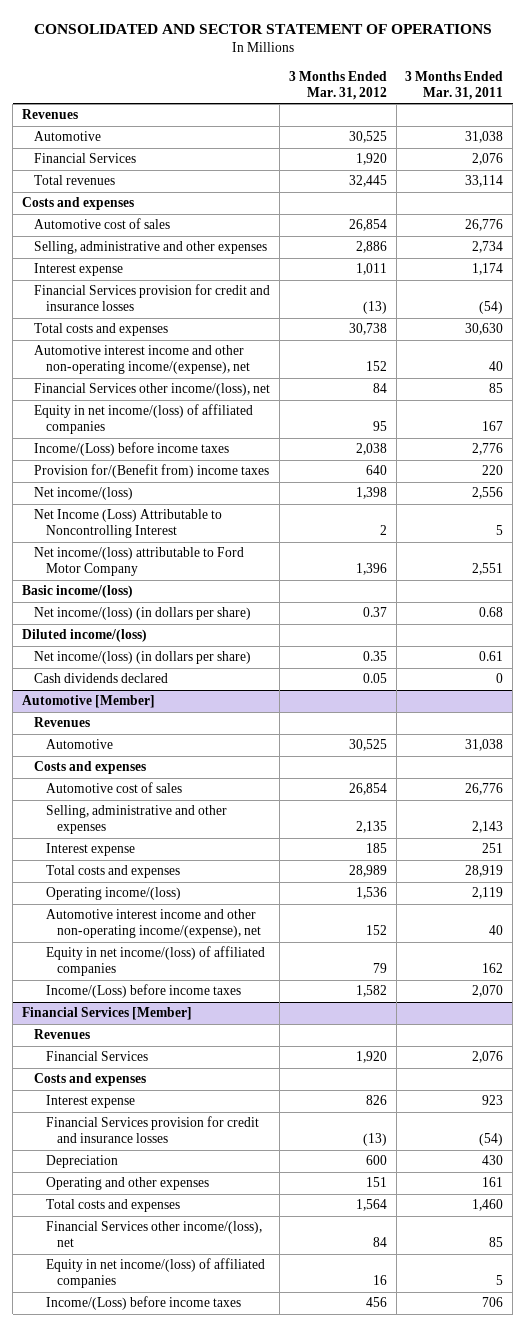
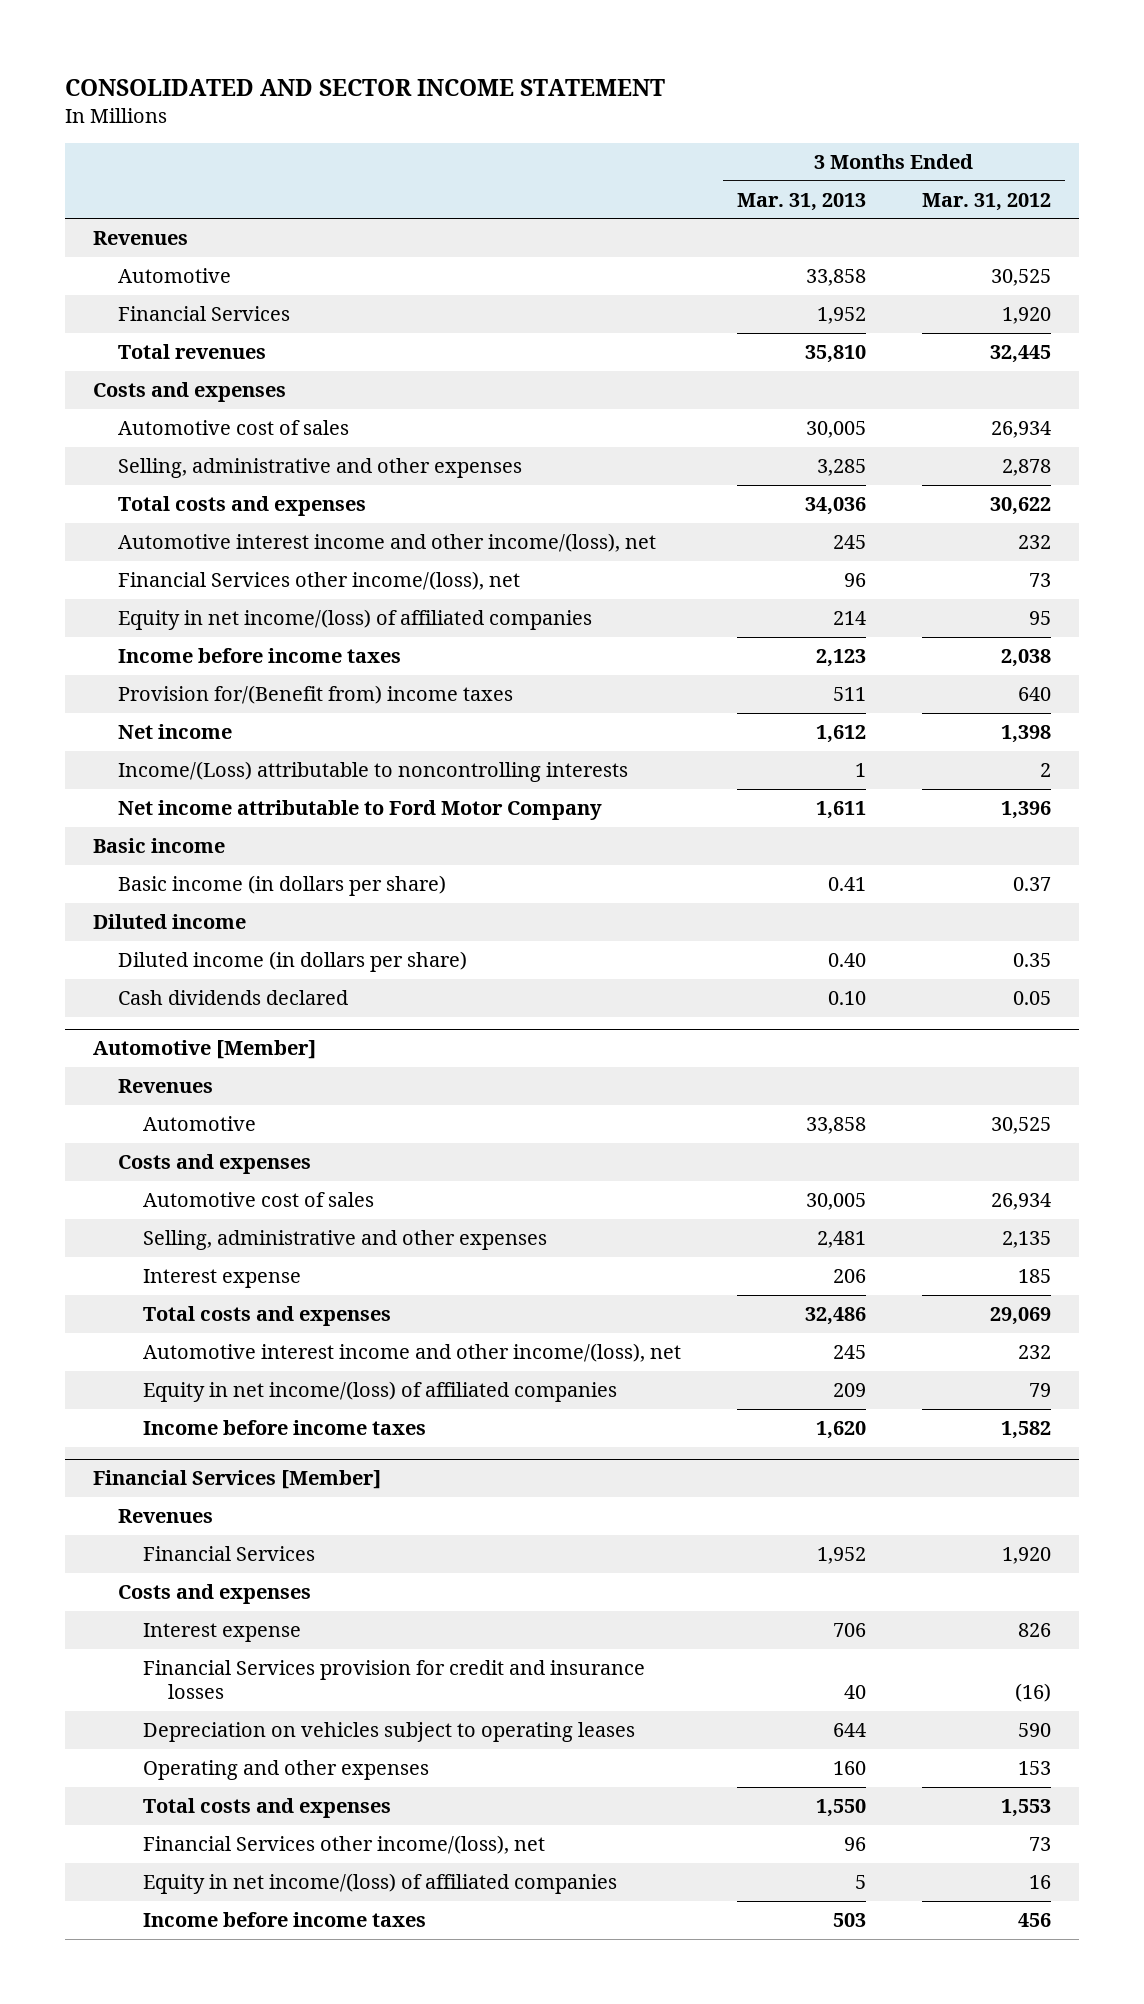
- CONSOLIDATED AND SECTOR STATEMENT OF OPERATIONS
+ CONSOLIDATED AND SECTOR INCOME STATEMENT
- | 3 Months Ended Mar. 31, 2012 | 3 Months Ended Mar. 31, 2011
+ | 3 Months Ended Mar. 31, 2013 | 3 Months Ended Mar. 31, 2012
- Automotive cost of sales | 26,854 | 26,776
- Selling, administrative and other expenses | 2,886 | 2,734
- Interest expense | 1,011 | 1,174
- Financial Services provision for credit and insurance losses | (13) | (54)
- Total costs and expenses | 30,738 | 30,630
- Automotive interest income and other non-operating income/(expense), net | 152 | 40
- Financial Services other income/(loss), net | 84 | 85
+ Automotive cost of sales | 30,005 | 26,934
+ Selling, administrative and other expenses | 3,285 | 2,878
+ Total costs and expenses | 34,036 | 30,622
+ Automotive interest income and other income/(loss), net | 245 | 232
+ Financial Services other income/(loss), net | 96 | 73
- Income/(Loss) before income taxes | 2,038 | 2,776
+ Income before income taxes | 2,123 | 2,038
- Net income/(loss) | 1,398 | 2,556
- Net Income (Loss) Attributable to Noncontrolling Interest | 2 | 5
- Net income/(loss) attributable to Ford Motor Company | 1,396 | 2,551
- Basic income/(loss)
- Net income/(loss) (in dollars per share) | 0.37 | 0.68
- Diluted income/(loss)
- Net income/(loss) (in dollars per share) | 0.35 | 0.61
+ Net income | 1,612 | 1,398
+ Income/(Loss) attributable to noncontrolling interests | 1 | 2
+ Net income attributable to Ford Motor Company | 1,611 | 1,396
+ Basic income
+ Basic income (in dollars per share) | 0.41 | 0.37
+ Diluted income
+ Diluted income (in dollars per share) | 0.40 | 0.35
@ Automotive [Member]
- Automotive cost of sales | 26,854 | 26,776
+ Automotive cost of sales | 30,005 | 26,934
- Total costs and expenses | 28,989 | 28,919
- Operating income/(loss) | 1,536 | 2,119
- Automotive interest income and other non-operating income/(expense), net | 152 | 40
+ Total costs and expenses | 32,486 | 29,069
+ Automotive interest income and other income/(loss), net | 245 | 232
- Income/(Loss) before income taxes | 1,582 | 2,070
+ Income before income taxes | 1,620 | 1,582
@ Financial Services [Member]
- Financial Services provision for credit and insurance losses | (13) | (54)
- Depreciation | 600 | 430
- Operating and other expenses | 151 | 161
- Total costs and expenses | 1,564 | 1,460
- Financial Services other income/(loss), net | 84 | 85
+ Financial Services provision for credit and insurance losses | 40 | (16)
+ Depreciation on vehicles subject to operating leases | 644 | 590
+ Operating and other expenses | 160 | 153
+ Total costs and expenses | 1,550 | 1,553
+ Financial Services other income/(loss), net | 96 | 73
- Income/(Loss) before income taxes | 456 | 706
+ Income before income taxes | 503 | 456

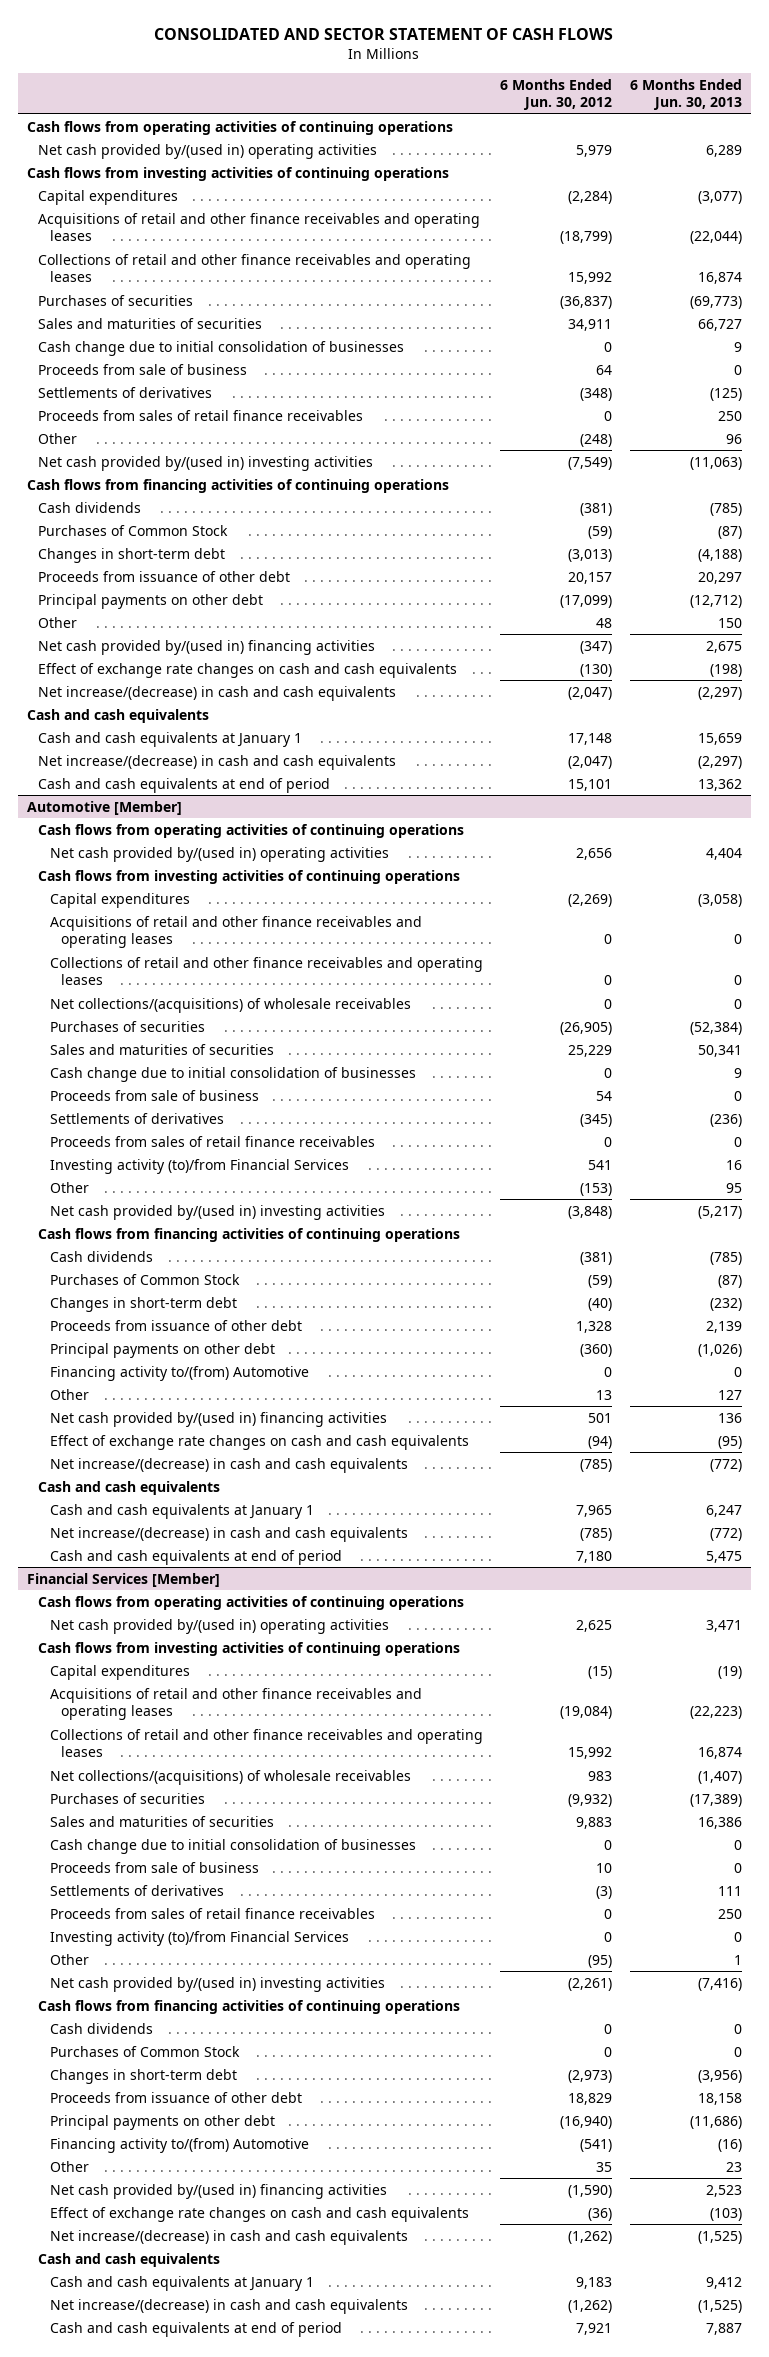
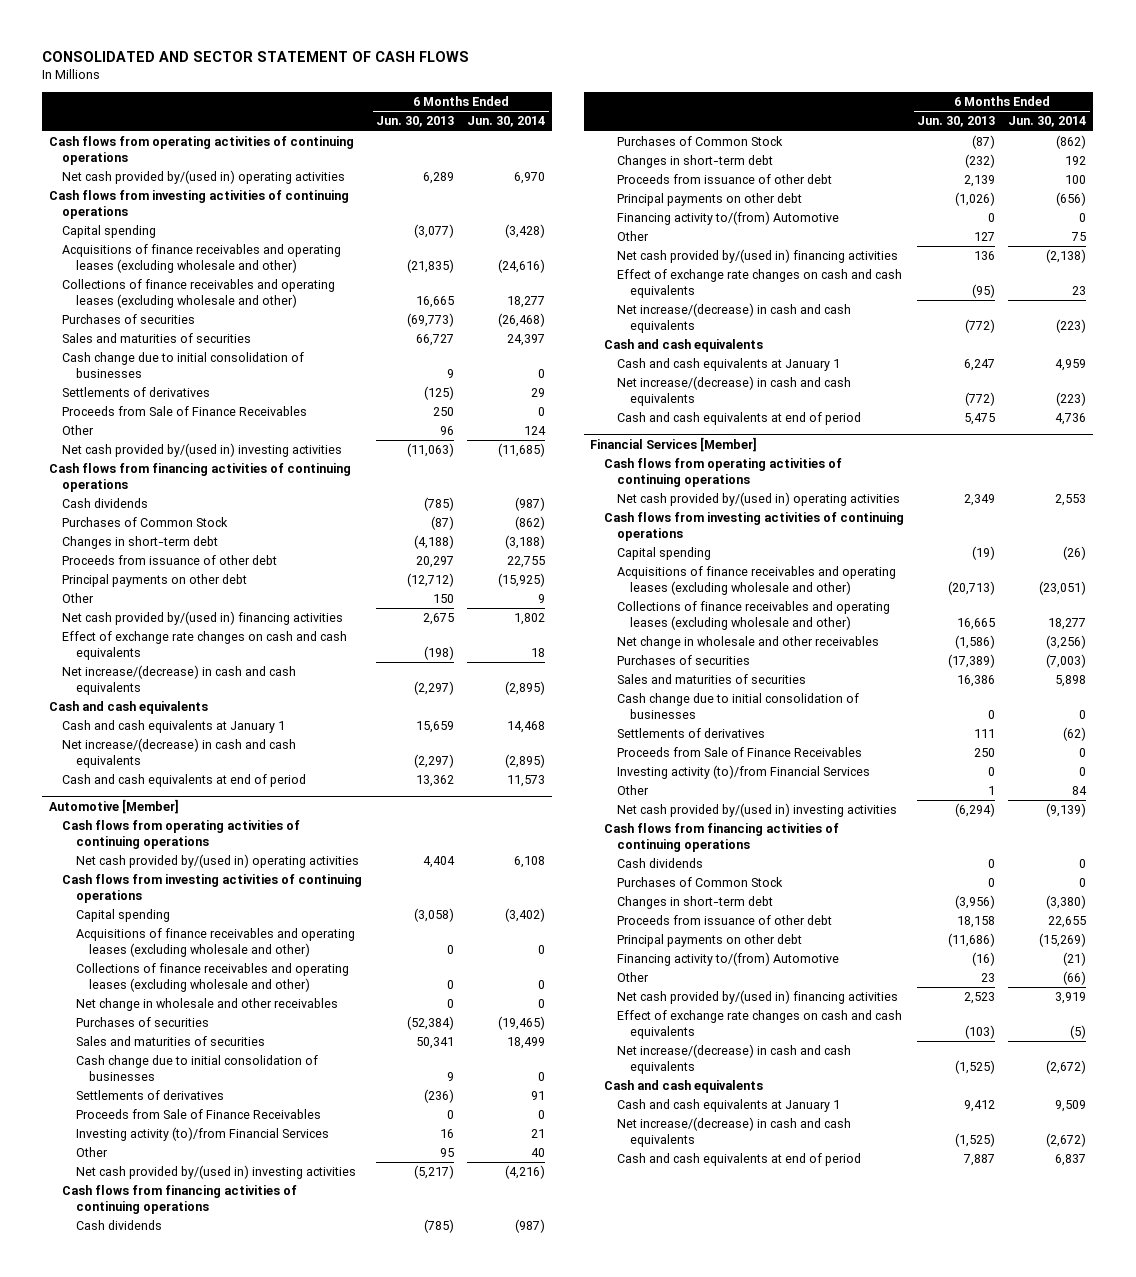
- | 6 Months Ended Jun. 30, 2012 | 6 Months Ended Jun. 30, 2013
+ | 6 Months Ended Jun. 30, 2013 | 6 Months Ended Jun. 30, 2014
- Capital expenditures | (2,284) | (3,077)
- Acquisitions of retail and other finance receivables and operating leases | (18,799) | (22,044)
- Collections of retail and other finance receivables and operating leases | 15,992 | 16,874
+ Capital spending | (3,077) | (3,428)
+ Acquisitions of finance receivables and operating leases (excluding wholesale and other) | (21,835) | (24,616)
+ Collections of finance receivables and operating leases (excluding wholesale and other) | 16,665 | 18,277
- Proceeds from sale of business | 64 | 0
- Proceeds from sales of retail finance receivables | 0 | 250
+ Proceeds from Sale of Finance Receivables | 250 | 0
@ Automotive [Member]
- Capital expenditures | (2,269) | (3,058)
- Acquisitions of retail and other finance receivables and operating leases | 0 | 0
- Collections of retail and other finance receivables and operating leases | 0 | 0
- Net collections/(acquisitions) of wholesale receivables | 0 | 0
+ Capital spending | (3,058) | (3,402)
+ Acquisitions of finance receivables and operating leases (excluding wholesale and other) | 0 | 0
+ Collections of finance receivables and operating leases (excluding wholesale and other) | 0 | 0
+ Net change in wholesale and other receivables | 0 | 0
- Proceeds from sale of business | 54 | 0
- Proceeds from sales of retail finance receivables | 0 | 0
+ Proceeds from Sale of Finance Receivables | 0 | 0
@ Financial Services [Member]
- Net cash provided by/(used in) operating activities | 2,625 | 3,471
+ Net cash provided by/(used in) operating activities | 2,349 | 2,553
- Capital expenditures | (15) | (19)
- Acquisitions of retail and other finance receivables and operating leases | (19,084) | (22,223)
- Collections of retail and other finance receivables and operating leases | 15,992 | 16,874
- Net collections/(acquisitions) of wholesale receivables | 983 | (1,407)
+ Capital spending | (19) | (26)
+ Acquisitions of finance receivables and operating leases (excluding wholesale and other) | (20,713) | (23,051)
+ Collections of finance receivables and operating leases (excluding wholesale and other) | 16,665 | 18,277
+ Net change in wholesale and other receivables | (1,586) | (3,256)
- Proceeds from sale of business | 10 | 0
- Proceeds from sales of retail finance receivables | 0 | 250
+ Proceeds from Sale of Finance Receivables | 250 | 0
- Net cash provided by/(used in) investing activities | (2,261) | (7,416)
+ Net cash provided by/(used in) investing activities | (6,294) | (9,139)

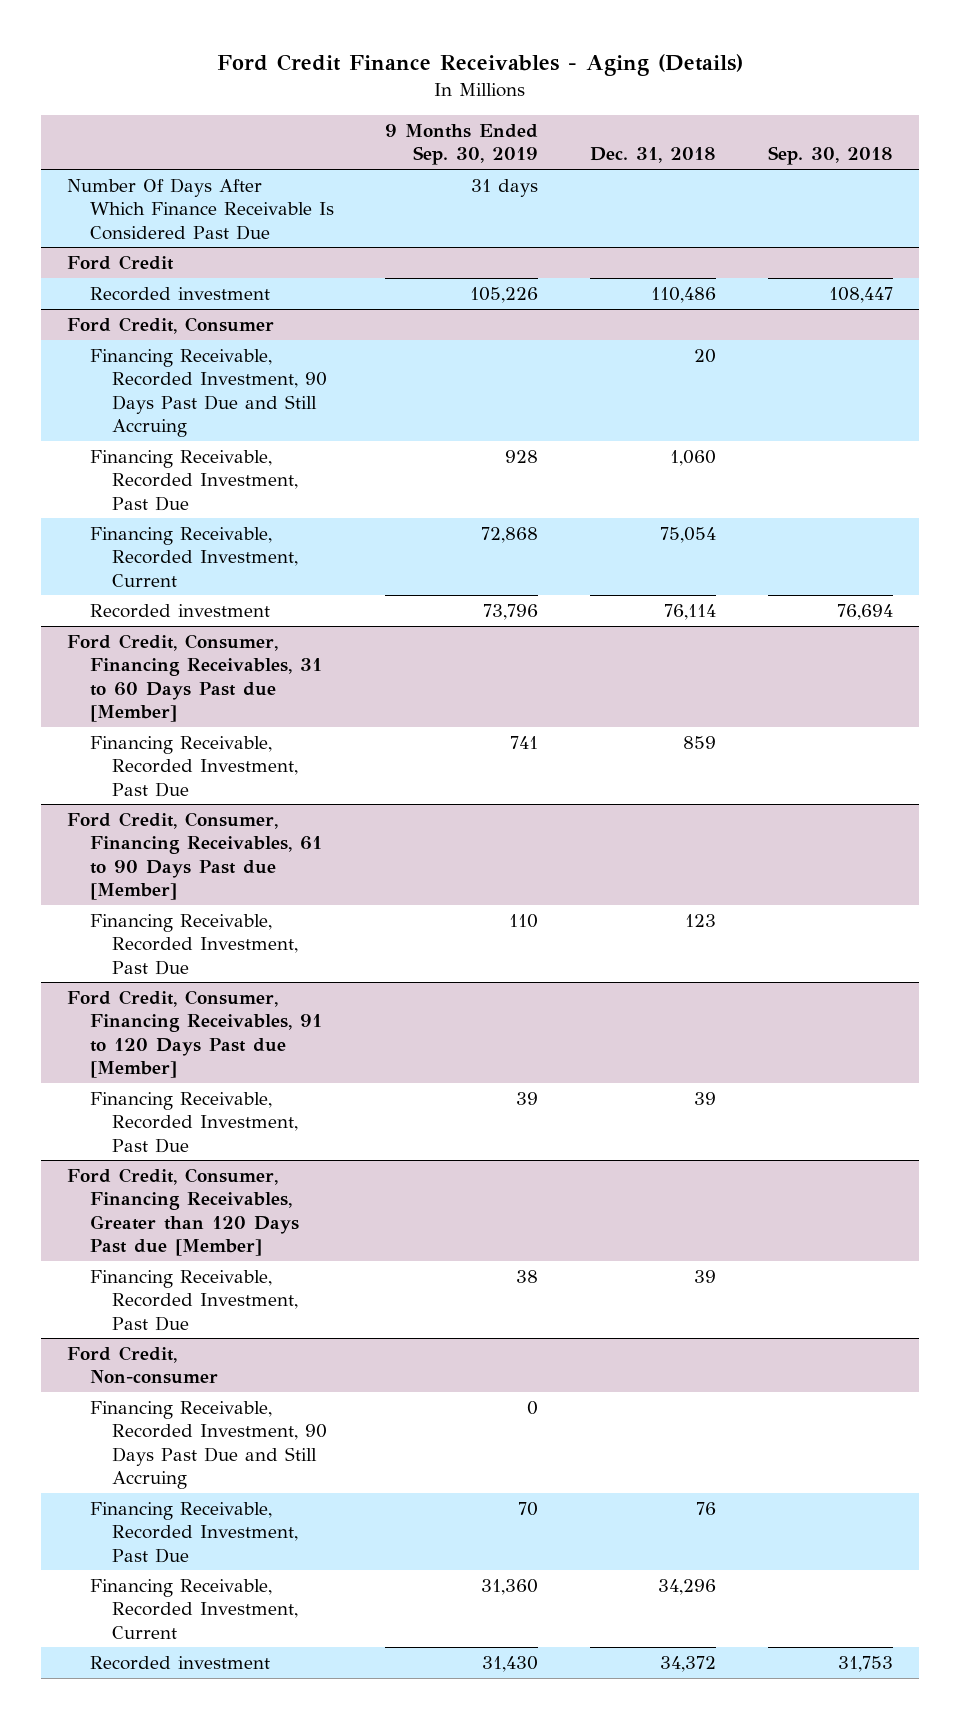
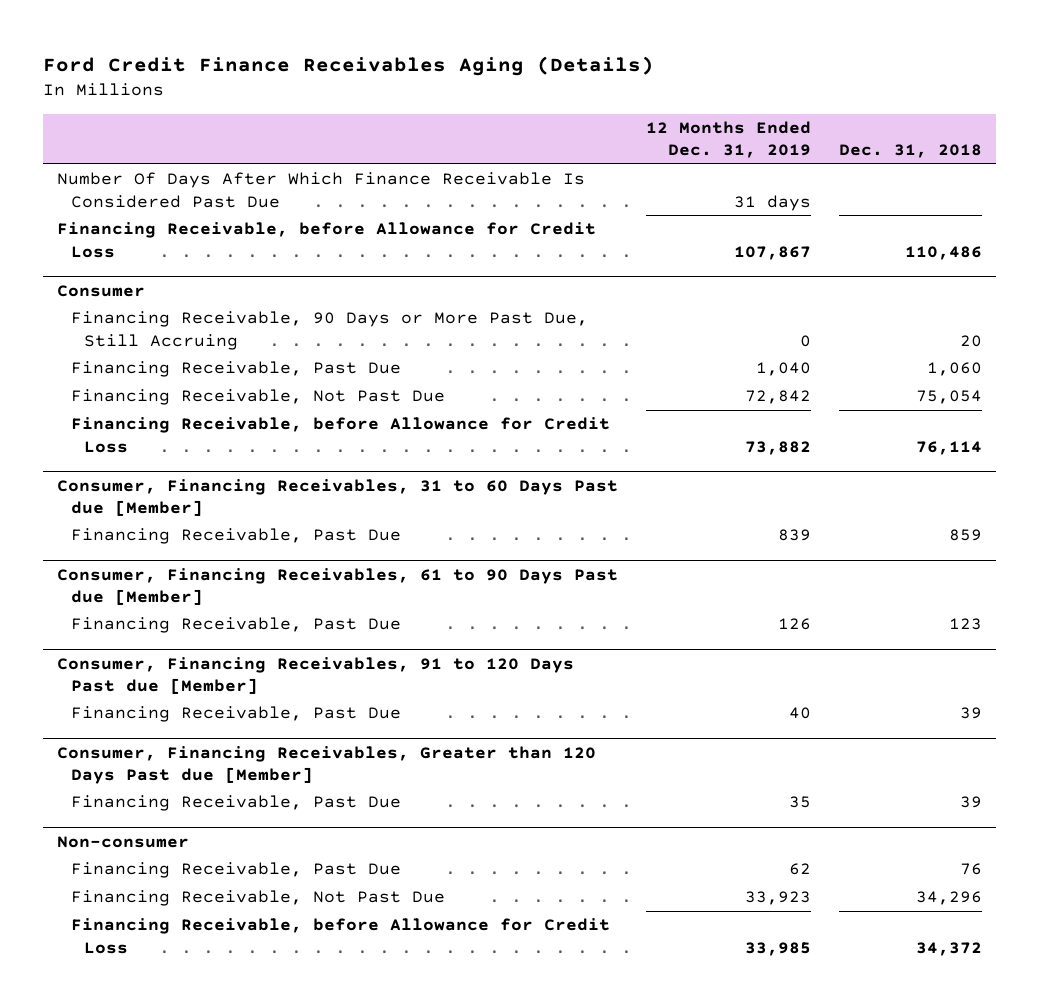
- Ford Credit Finance Receivables - Aging (Details)
+ Ford Credit Finance Receivables Aging (Details)
- | 9 Months Ended Sep. 30, 2019 | Dec. 31, 2018 | Sep. 30, 2018
+ | 12 Months Ended Dec. 31, 2019 | Dec. 31, 2018
- Ford Credit
- Recorded investment | 105,226 | 110,486 | 108,447
- Ford Credit, Consumer
- Financing Receivable, Recorded Investment, 90 Days Past Due and Still Accruing | | 20 |
- Financing Receivable, Recorded Investment, Past Due | 928 | 1,060 |
- Financing Receivable, Recorded Investment, Current | 72,868 | 75,054 |
- Recorded investment | 73,796 | 76,114 | 76,694
- Ford Credit, Consumer, Financing Receivables, 31 to 60 Days Past due [Member]
- Financing Receivable, Recorded Investment, Past Due | 741 | 859 |
- Ford Credit, Consumer, Financing Receivables, 61 to 90 Days Past due [Member]
- Financing Receivable, Recorded Investment, Past Due | 110 | 123 |
- Ford Credit, Consumer, Financing Receivables, 91 to 120 Days Past due [Member]
- Financing Receivable, Recorded Investment, Past Due | 39 | 39 |
- Ford Credit, Consumer, Financing Receivables, Greater than 120 Days Past due [Member]
- Financing Receivable, Recorded Investment, Past Due | 38 | 39 |
- Ford Credit, Non-consumer
- Financing Receivable, Recorded Investment, 90 Days Past Due and Still Accruing | 0 | |
- Financing Receivable, Recorded Investment, Past Due | 70 | 76 |
- Financing Receivable, Recorded Investment, Current | 31,360 | 34,296 |
- Recorded investment | 31,430 | 34,372 | 31,753
+ Financing Receivable, before Allowance for Credit Loss | 107,867 | 110,486
+ Consumer
+ Financing Receivable, 90 Days or More Past Due, Still Accruing | 0 | 20
+ Financing Receivable, Past Due | 1,040 | 1,060
+ Financing Receivable, Not Past Due | 72,842 | 75,054
+ Financing Receivable, before Allowance for Credit Loss | 73,882 | 76,114
+ Consumer, Financing Receivables, 31 to 60 Days Past due [Member]
+ Financing Receivable, Past Due | 839 | 859
+ Consumer, Financing Receivables, 61 to 90 Days Past due [Member]
+ Financing Receivable, Past Due | 126 | 123
+ Consumer, Financing Receivables, 91 to 120 Days Past due [Member]
+ Financing Receivable, Past Due | 40 | 39
+ Consumer, Financing Receivables, Greater than 120 Days Past due [Member]
+ Financing Receivable, Past Due | 35 | 39
+ Non-consumer
+ Financing Receivable, Past Due | 62 | 76
+ Financing Receivable, Not Past Due | 33,923 | 34,296
+ Financing Receivable, before Allowance for Credit Loss | 33,985 | 34,372

